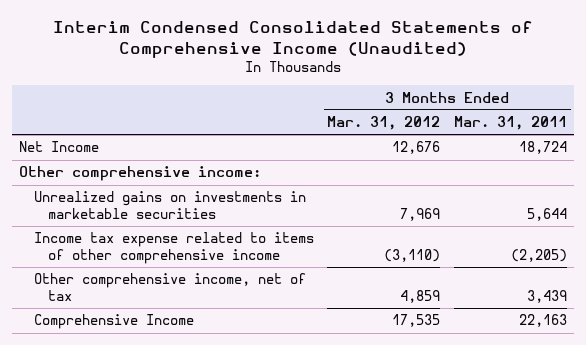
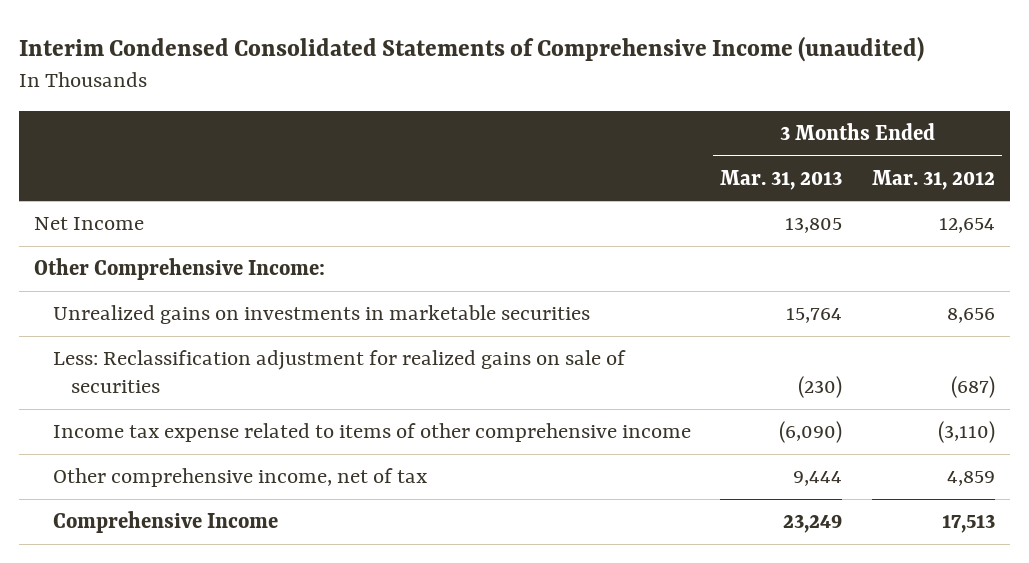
- Interim Condensed Consolidated Statements of Comprehensive Income (Unaudited)
+ Interim Condensed Consolidated Statements of Comprehensive Income (unaudited)
- | 3 Months Ended Mar. 31, 2012 | 3 Months Ended Mar. 31, 2011
+ | 3 Months Ended Mar. 31, 2013 | 3 Months Ended Mar. 31, 2012
- Net Income | 12,676 | 18,724
- Other comprehensive income:
- Unrealized gains on investments in marketable securities | 7,969 | 5,644
+ Net Income | 13,805 | 12,654
+ Other Comprehensive Income:
+ Unrealized gains on investments in marketable securities | 15,764 | 8,656
+ Less: Reclassification adjustment for realized gains on sale of securities | (230) | (687)
- Comprehensive Income | 17,535 | 22,163
+ Comprehensive Income | 23,249 | 17,513

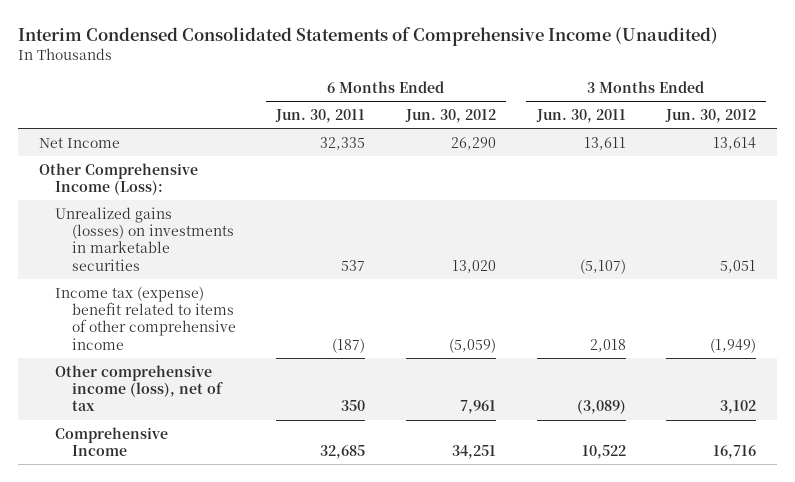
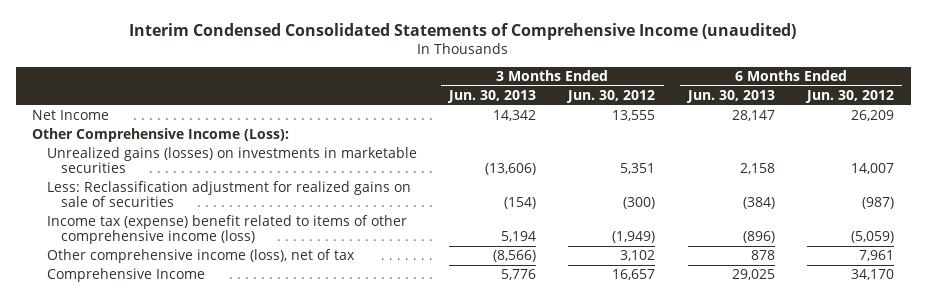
- Interim Condensed Consolidated Statements of Comprehensive Income (Unaudited)
+ Interim Condensed Consolidated Statements of Comprehensive Income (unaudited)
- | 6 Months Ended Jun. 30, 2011 | 6 Months Ended Jun. 30, 2012 | 3 Months Ended Jun. 30, 2011 | 3 Months Ended Jun. 30, 2012
+ | 3 Months Ended Jun. 30, 2013 | 3 Months Ended Jun. 30, 2012 | 6 Months Ended Jun. 30, 2013 | 6 Months Ended Jun. 30, 2012
- Net Income | 32,335 | 26,290 | 13,611 | 13,614
+ Net Income | 14,342 | 13,555 | 28,147 | 26,209
- Unrealized gains (losses) on investments in marketable securities | 537 | 13,020 | (5,107) | 5,051
- Income tax (expense) benefit related to items of other comprehensive income | (187) | (5,059) | 2,018 | (1,949)
+ Unrealized gains (losses) on investments in marketable securities | (13,606) | 5,351 | 2,158 | 14,007
+ Less: Reclassification adjustment for realized gains on sale of securities | (154) | (300) | (384) | (987)
+ Income tax (expense) benefit related to items of other comprehensive income (loss) | 5,194 | (1,949) | (896) | (5,059)
- Comprehensive Income | 32,685 | 34,251 | 10,522 | 16,716
+ Comprehensive Income | 5,776 | 16,657 | 29,025 | 34,170

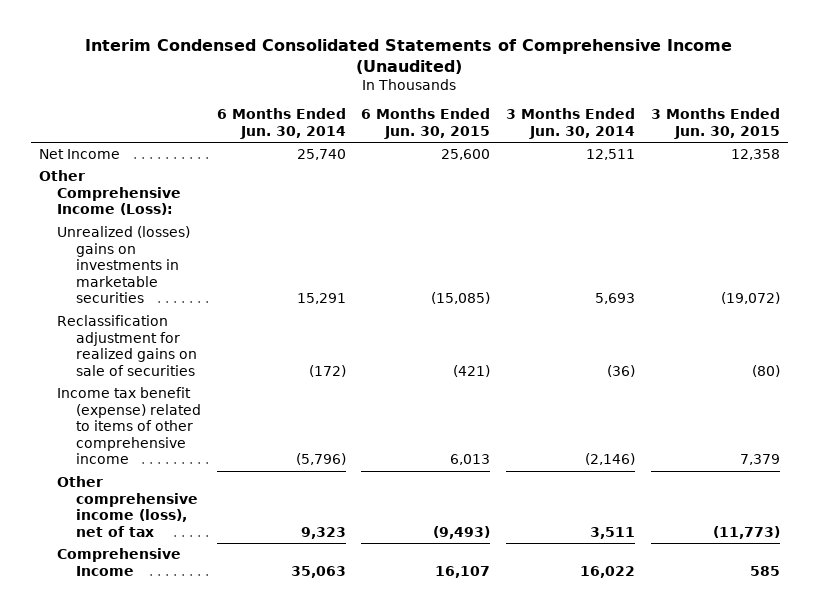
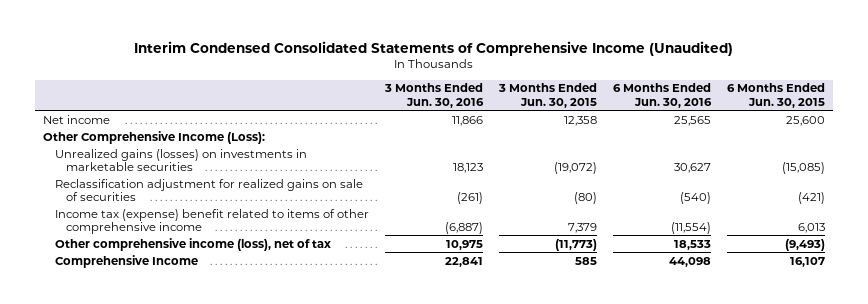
- | 6 Months Ended Jun. 30, 2014 | 6 Months Ended Jun. 30, 2015 | 3 Months Ended Jun. 30, 2014 | 3 Months Ended Jun. 30, 2015
+ | 3 Months Ended Jun. 30, 2016 | 3 Months Ended Jun. 30, 2015 | 6 Months Ended Jun. 30, 2016 | 6 Months Ended Jun. 30, 2015
- Net Income | 25,740 | 25,600 | 12,511 | 12,358
+ Net income | 11,866 | 12,358 | 25,565 | 25,600
- Unrealized (losses) gains on investments in marketable securities | 15,291 | (15,085) | 5,693 | (19,072)
+ Unrealized gains (losses) on investments in marketable securities | 18,123 | (19,072) | 30,627 | (15,085)
- Income tax benefit (expense) related to items of other comprehensive income | (5,796) | 6,013 | (2,146) | 7,379
+ Income tax (expense) benefit related to items of other comprehensive income | (6,887) | 7,379 | (11,554) | 6,013

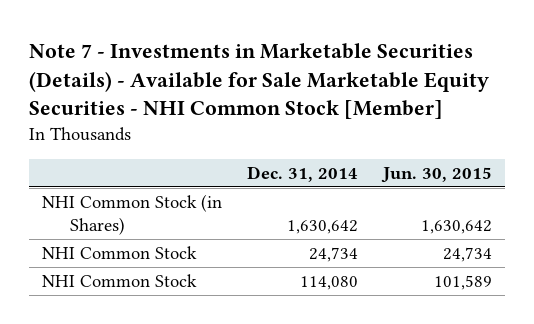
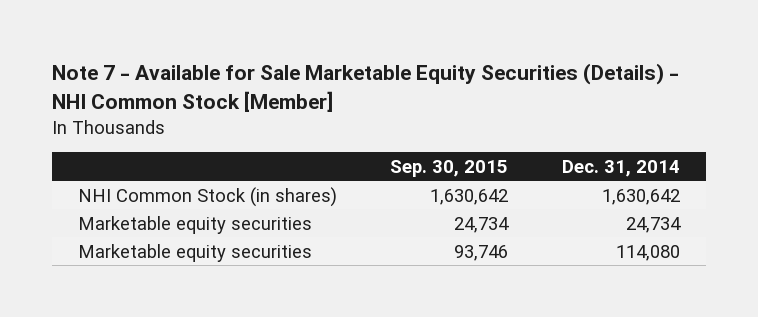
- Note 7 - Investments in Marketable Securities (Details) - Available for Sale Marketable Equity Securities - NHI Common Stock [Member]
+ Note 7 - Available for Sale Marketable Equity Securities (Details) - NHI Common Stock [Member]
- | Dec. 31, 2014 | Jun. 30, 2015
+ | Sep. 30, 2015 | Dec. 31, 2014
- NHI Common Stock (in Shares) | 1,630,642 | 1,630,642
- NHI Common Stock | 24,734 | 24,734
- NHI Common Stock | 114,080 | 101,589
+ NHI Common Stock (in shares) | 1,630,642 | 1,630,642
+ Marketable equity securities | 24,734 | 24,734
+ Marketable equity securities | 93,746 | 114,080

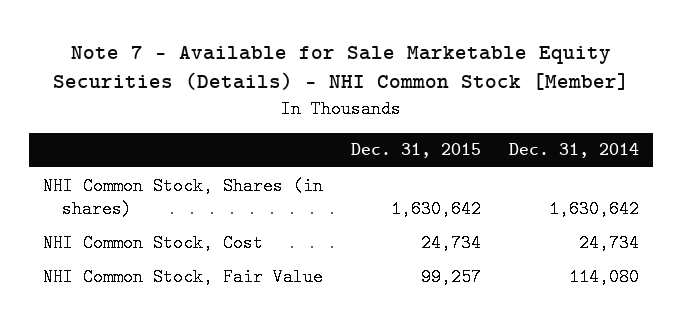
- | Sep. 30, 2015 | Dec. 31, 2014
+ | Dec. 31, 2015 | Dec. 31, 2014
- NHI Common Stock (in shares) | 1,630,642 | 1,630,642
- Marketable equity securities | 24,734 | 24,734
- Marketable equity securities | 93,746 | 114,080
+ NHI Common Stock, Shares (in shares) | 1,630,642 | 1,630,642
+ NHI Common Stock, Cost | 24,734 | 24,734
+ NHI Common Stock, Fair Value | 99,257 | 114,080

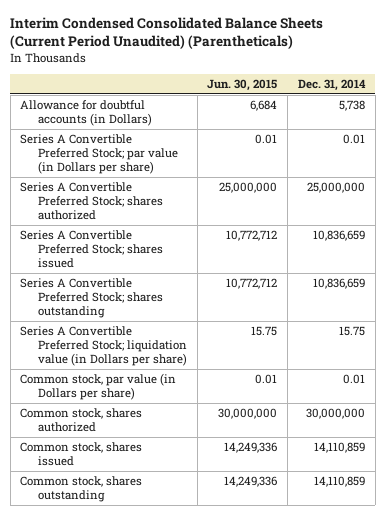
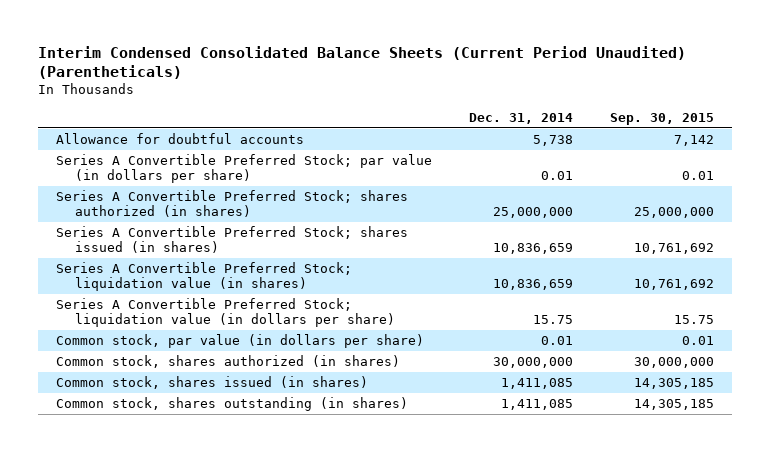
- | Jun. 30, 2015 | Dec. 31, 2014
+ | Dec. 31, 2014 | Sep. 30, 2015
- Allowance for doubtful accounts (in Dollars) | 6,684 | 5,738
- Series A Convertible Preferred Stock; par value (in Dollars per share) | 0.01 | 0.01
- Series A Convertible Preferred Stock; shares authorized | 25,000,000 | 25,000,000
- Series A Convertible Preferred Stock; shares issued | 10,772,712 | 10,836,659
- Series A Convertible Preferred Stock; shares outstanding | 10,772,712 | 10,836,659
- Series A Convertible Preferred Stock; liquidation value (in Dollars per share) | 15.75 | 15.75
- Common stock, par value (in Dollars per share) | 0.01 | 0.01
- Common stock, shares authorized | 30,000,000 | 30,000,000
- Common stock, shares issued | 14,249,336 | 14,110,859
- Common stock, shares outstanding | 14,249,336 | 14,110,859
+ Allowance for doubtful accounts | 5,738 | 7,142
+ Series A Convertible Preferred Stock; par value (in dollars per share) | 0.01 | 0.01
+ Series A Convertible Preferred Stock; shares authorized (in shares) | 25,000,000 | 25,000,000
+ Series A Convertible Preferred Stock; shares issued (in shares) | 10,836,659 | 10,761,692
+ Series A Convertible Preferred Stock; liquidation value (in shares) | 10,836,659 | 10,761,692
+ Series A Convertible Preferred Stock; liquidation value (in dollars per share) | 15.75 | 15.75
+ Common stock, par value (in dollars per share) | 0.01 | 0.01
+ Common stock, shares authorized (in shares) | 30,000,000 | 30,000,000
+ Common stock, shares issued (in shares) | 1,411,085 | 14,305,185
+ Common stock, shares outstanding (in shares) | 1,411,085 | 14,305,185

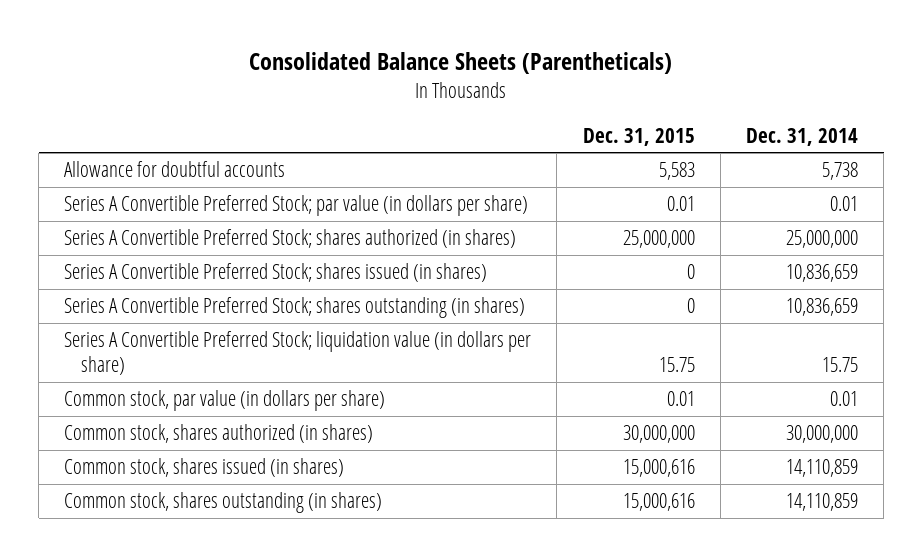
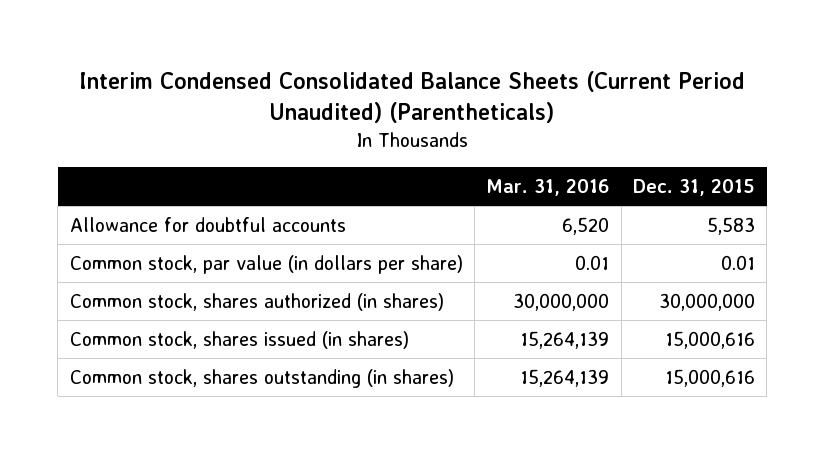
- Consolidated Balance Sheets (Parentheticals)
+ Interim Condensed Consolidated Balance Sheets (Current Period Unaudited) (Parentheticals)
- | Dec. 31, 2015 | Dec. 31, 2014
+ | Mar. 31, 2016 | Dec. 31, 2015
- Series A Convertible Preferred Stock; par value (in dollars per share) | 0.01 | 0.01
- Series A Convertible Preferred Stock; shares authorized (in shares) | 25,000,000 | 25,000,000
- Series A Convertible Preferred Stock; shares issued (in shares) | 0 | 10,836,659
- Series A Convertible Preferred Stock; shares outstanding (in shares) | 0 | 10,836,659
- Series A Convertible Preferred Stock; liquidation value (in dollars per share) | 15.75 | 15.75

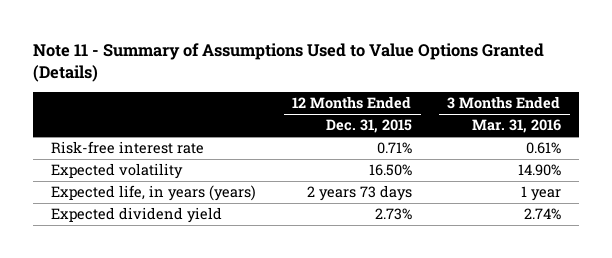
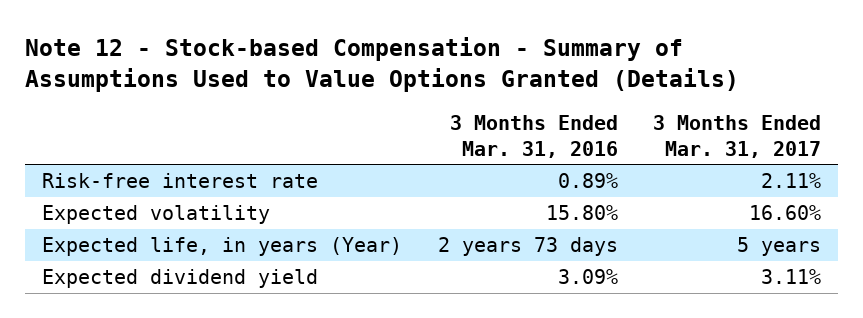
- Note 11 - Summary of Assumptions Used to Value Options Granted (Details)
+ Note 12 - Stock-based Compensation - Summary of Assumptions Used to Value Options Granted (Details)
- | 12 Months Ended Dec. 31, 2015 | 3 Months Ended Mar. 31, 2016
+ | 3 Months Ended Mar. 31, 2016 | 3 Months Ended Mar. 31, 2017
- Risk-free interest rate | 0.71% | 0.61%
- Expected volatility | 16.50% | 14.90%
- Expected life, in years (years) | 2 years 73 days | 1 year
- Expected dividend yield | 2.73% | 2.74%
+ Risk-free interest rate | 0.89% | 2.11%
+ Expected volatility | 15.80% | 16.60%
+ Expected life, in years (Year) | 2 years 73 days | 5 years
+ Expected dividend yield | 3.09% | 3.11%

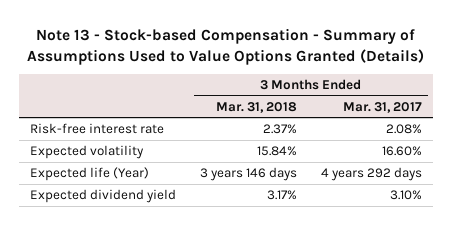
- Note 12 - Stock-based Compensation - Summary of Assumptions Used to Value Options Granted (Details)
+ Note 13 - Stock-based Compensation - Summary of Assumptions Used to Value Options Granted (Details)
- | 3 Months Ended Mar. 31, 2016 | 3 Months Ended Mar. 31, 2017
+ | 3 Months Ended Mar. 31, 2018 | 3 Months Ended Mar. 31, 2017
- Risk-free interest rate | 0.89% | 2.11%
+ Risk-free interest rate | 2.37% | 2.08%
- Expected life, in years (Year) | 2 years 73 days | 5 years
- Expected dividend yield | 3.09% | 3.11%
+ Expected life (Year) | 3 years 146 days | 4 years 292 days
+ Expected dividend yield | 3.17% | 3.10%

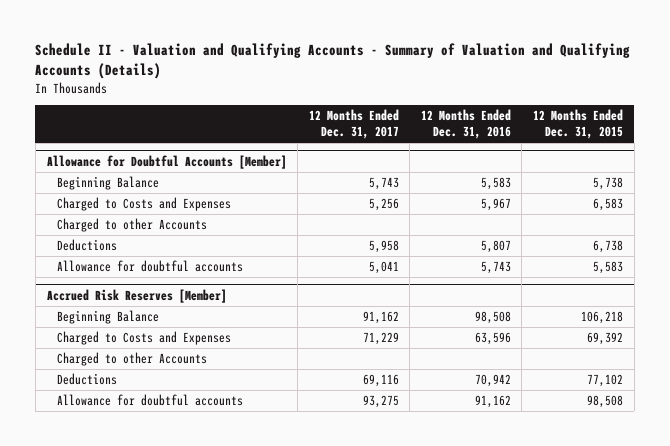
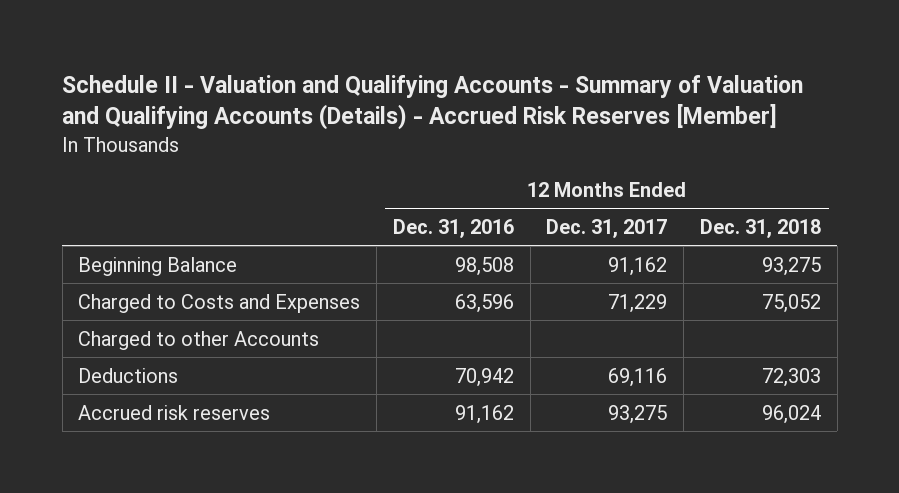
- Schedule II - Valuation and Qualifying Accounts - Summary of Valuation and Qualifying Accounts (Details)
+ Schedule II - Valuation and Qualifying Accounts - Summary of Valuation and Qualifying Accounts (Details) - Accrued Risk Reserves [Member]
- | 12 Months Ended Dec. 31, 2017 | 12 Months Ended Dec. 31, 2016 | 12 Months Ended Dec. 31, 2015
+ | 12 Months Ended Dec. 31, 2016 | 12 Months Ended Dec. 31, 2017 | 12 Months Ended Dec. 31, 2018
- Allowance for Doubtful Accounts [Member]
- Beginning Balance | 5,743 | 5,583 | 5,738
- Charged to Costs and Expenses | 5,256 | 5,967 | 6,583
- Charged to other Accounts
- Deductions | 5,958 | 5,807 | 6,738
- Allowance for doubtful accounts | 5,041 | 5,743 | 5,583
- Accrued Risk Reserves [Member]
- Allowance for doubtful accounts | 93,275 | 91,162 | 98,508
+ Accrued risk reserves | 91,162 | 93,275 | 96,024

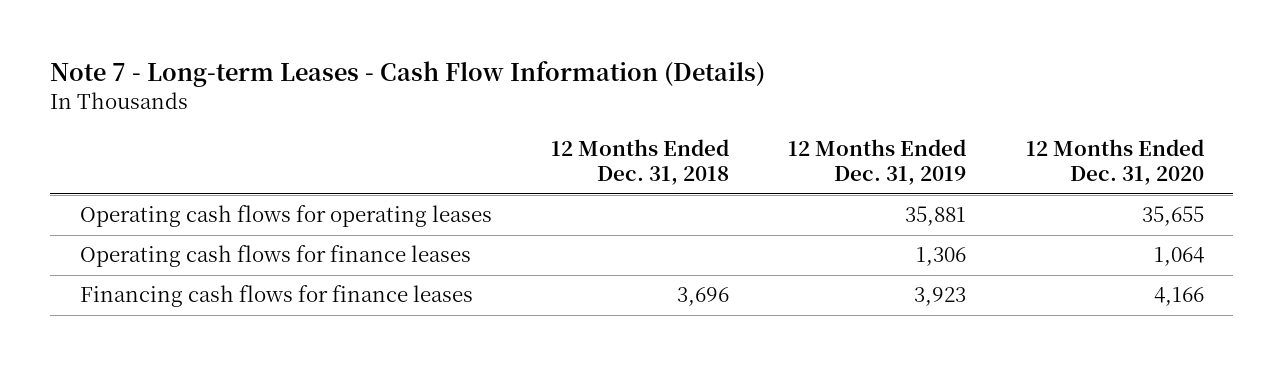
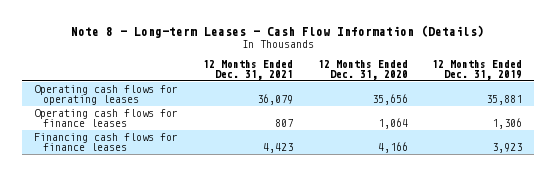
- Note 7 - Long-term Leases - Cash Flow Information (Details)
+ Note 8 - Long-term Leases - Cash Flow Information (Details)
- | 12 Months Ended Dec. 31, 2018 | 12 Months Ended Dec. 31, 2019 | 12 Months Ended Dec. 31, 2020
+ | 12 Months Ended Dec. 31, 2021 | 12 Months Ended Dec. 31, 2020 | 12 Months Ended Dec. 31, 2019
- Operating cash flows for operating leases | | 35,881 | 35,655
+ Operating cash flows for operating leases | 36,079 | 35,656 | 35,881

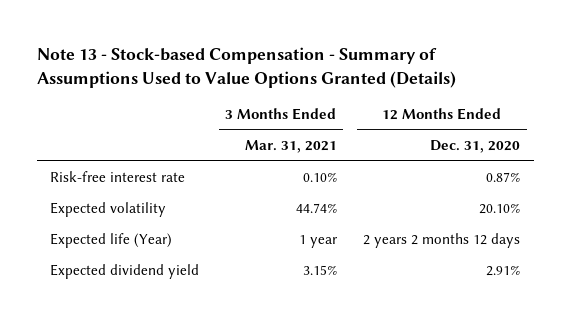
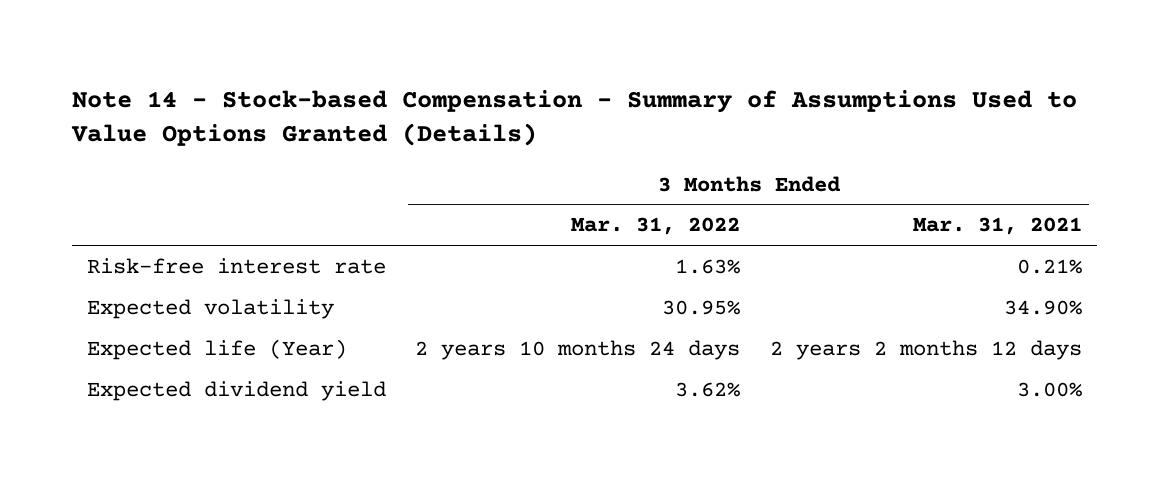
- Note 13 - Stock-based Compensation - Summary of Assumptions Used to Value Options Granted (Details)
+ Note 14 - Stock-based Compensation - Summary of Assumptions Used to Value Options Granted (Details)
- | 3 Months Ended Mar. 31, 2021 | 12 Months Ended Dec. 31, 2020
+ | 3 Months Ended Mar. 31, 2022 | 3 Months Ended Mar. 31, 2021
- Risk-free interest rate | 0.10% | 0.87%
- Expected volatility | 44.74% | 20.10%
- Expected life (Year) | 1 year | 2 years 2 months 12 days
- Expected dividend yield | 3.15% | 2.91%
+ Risk-free interest rate | 1.63% | 0.21%
+ Expected volatility | 30.95% | 34.90%
+ Expected life (Year) | 2 years 10 months 24 days | 2 years 2 months 12 days
+ Expected dividend yield | 3.62% | 3.00%

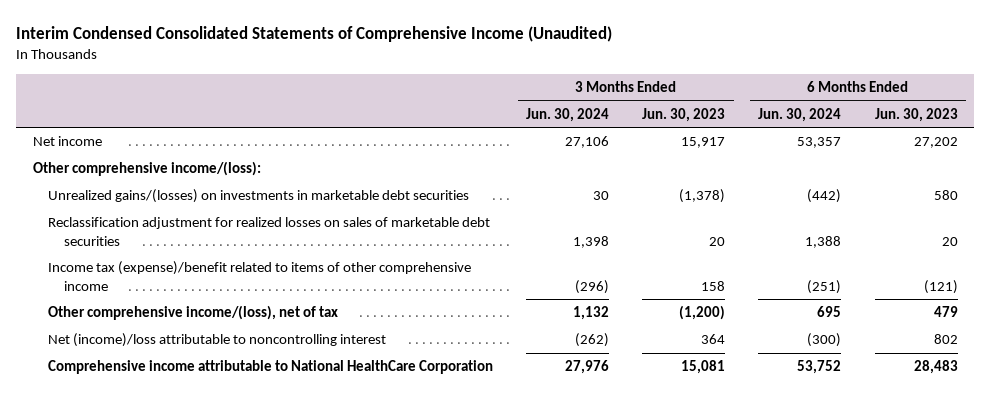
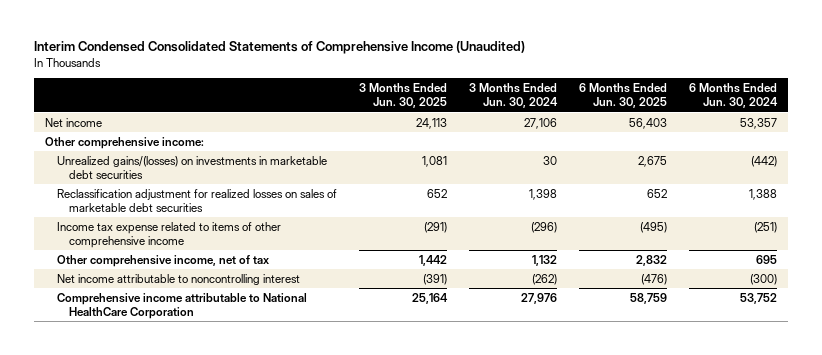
- | 3 Months Ended Jun. 30, 2024 | 3 Months Ended Jun. 30, 2023 | 6 Months Ended Jun. 30, 2024 | 6 Months Ended Jun. 30, 2023
+ | 3 Months Ended Jun. 30, 2025 | 3 Months Ended Jun. 30, 2024 | 6 Months Ended Jun. 30, 2025 | 6 Months Ended Jun. 30, 2024
- Other comprehensive income/(loss):
+ Other comprehensive income:
- Income tax (expense)/benefit related to items of other comprehensive income | (296) | 158 | (251) | (121)
- Other comprehensive income/(loss), net of tax | 1,132 | (1,200) | 695 | 479
- Net (income)/loss attributable to noncontrolling interest | (262) | 364 | (300) | 802
+ Income tax expense related to items of other comprehensive income | (291) | (296) | (495) | (251)
+ Other comprehensive income, net of tax | 1,442 | 1,132 | 2,832 | 695
+ Net income attributable to noncontrolling interest | (391) | (262) | (476) | (300)

